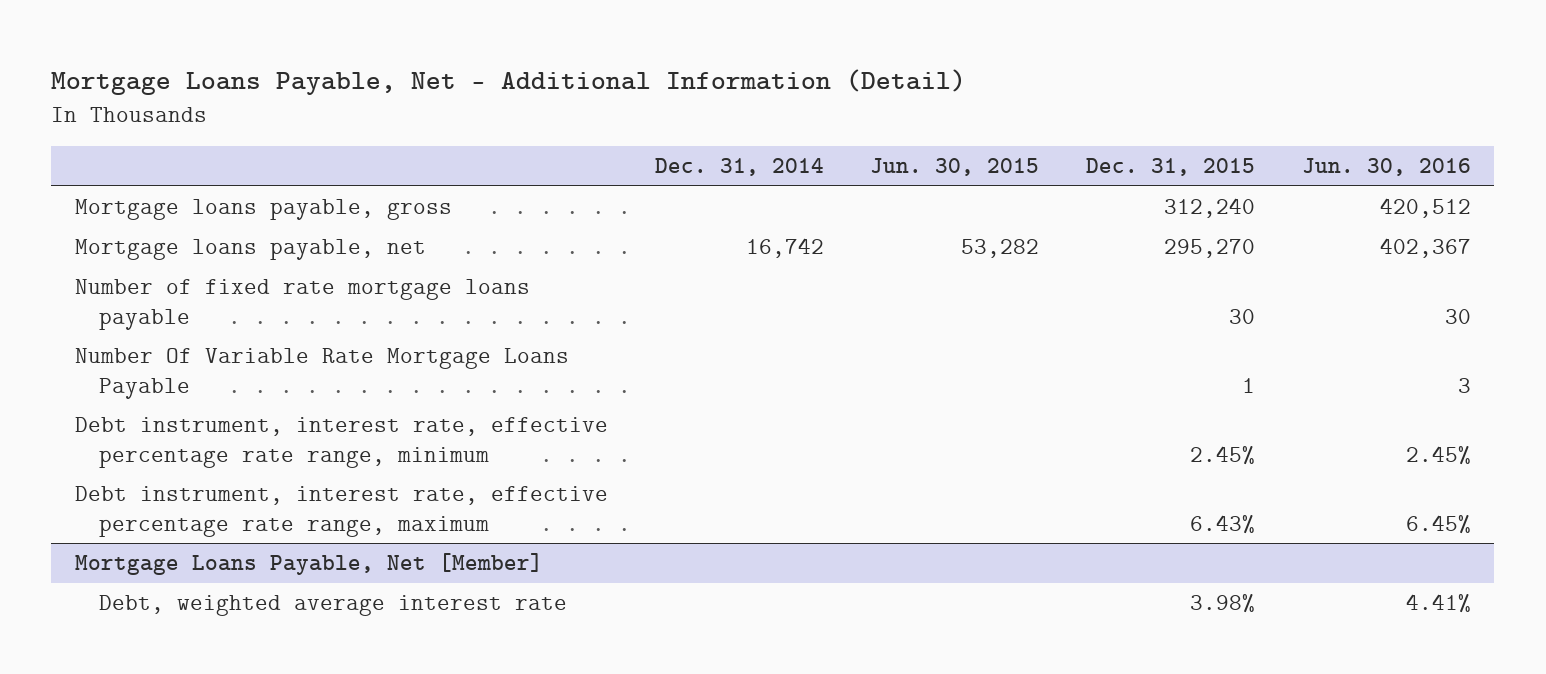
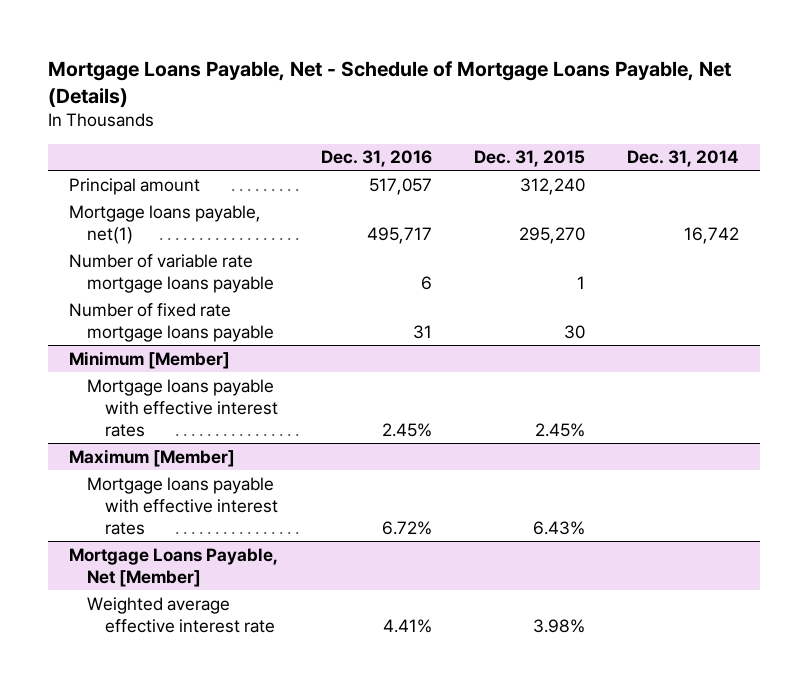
- Mortgage Loans Payable, Net - Additional Information (Detail)
+ Mortgage Loans Payable, Net - Schedule of Mortgage Loans Payable, Net (Details)
- | Dec. 31, 2014 | Jun. 30, 2015 | Dec. 31, 2015 | Jun. 30, 2016
+ | Dec. 31, 2016 | Dec. 31, 2015 | Dec. 31, 2014
- Mortgage loans payable, gross | | | 312,240 | 420,512
- Mortgage loans payable, net | 16,742 | 53,282 | 295,270 | 402,367
+ Principal amount | 517,057 | 312,240 |
+ Mortgage loans payable, net(1) | 495,717 | 295,270 | 16,742
+ Number of variable rate mortgage loans payable | 6 | 1 |
- Number Of Variable Rate Mortgage Loans Payable | | | 1 | 3
- Debt instrument, interest rate, effective percentage rate range, minimum | | | 2.45% | 2.45%
- Debt instrument, interest rate, effective percentage rate range, maximum | | | 6.43% | 6.45%
+ Minimum [Member]
+ Mortgage loans payable with effective interest rates | 2.45% | 2.45% |
+ Maximum [Member]
+ Mortgage loans payable with effective interest rates | 6.72% | 6.43% |
@ Mortgage Loans Payable, Net [Member]
- Debt, weighted average interest rate | | | 3.98% | 4.41%
+ Weighted average effective interest rate | 4.41% | 3.98% |

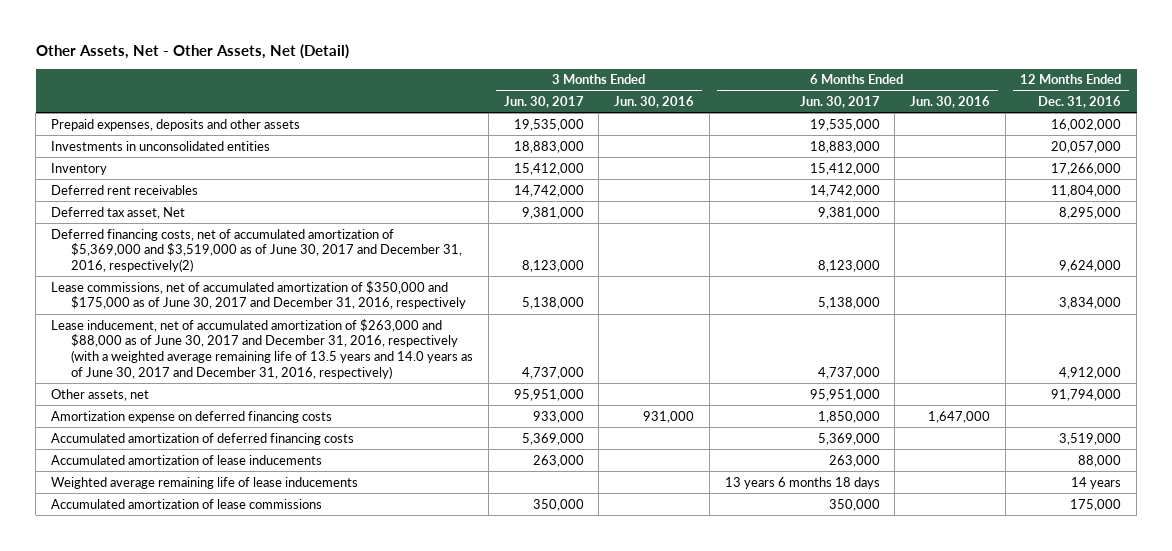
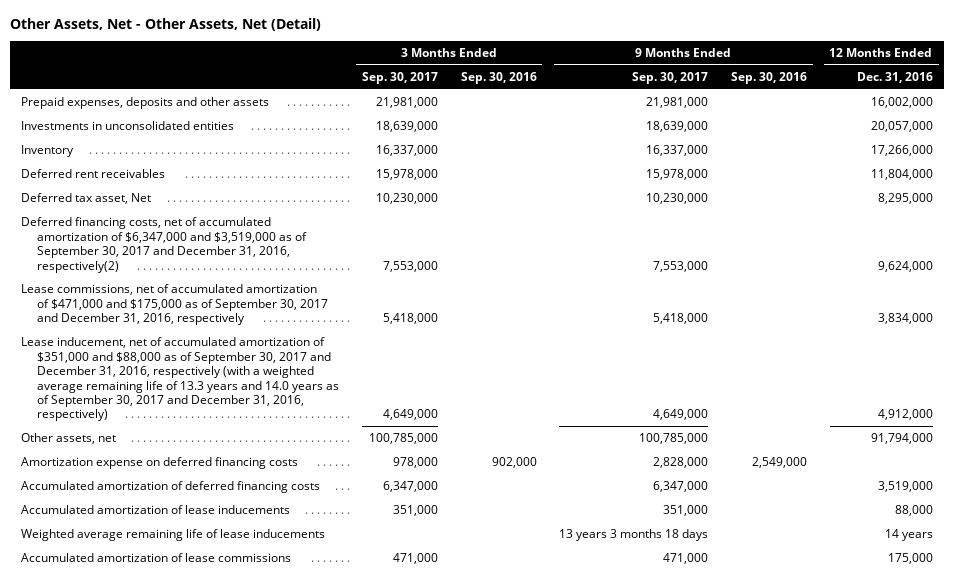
- | 3 Months Ended Jun. 30, 2017 | 3 Months Ended Jun. 30, 2016 | 6 Months Ended Jun. 30, 2017 | 6 Months Ended Jun. 30, 2016 | 12 Months Ended Dec. 31, 2016
+ | 3 Months Ended Sep. 30, 2017 | 3 Months Ended Sep. 30, 2016 | 9 Months Ended Sep. 30, 2017 | 9 Months Ended Sep. 30, 2016 | 12 Months Ended Dec. 31, 2016
- Deferred financing costs, net of accumulated amortization of $5,369,000 and $3,519,000 as of June 30, 2017 and December 31, 2016, respectively(2) | 8,123,000 | | 8,123,000 | | 9,624,000
- Lease commissions, net of accumulated amortization of $350,000 and $175,000 as of June 30, 2017 and December 31, 2016, respectively | 5,138,000 | | 5,138,000 | | 3,834,000
- Lease inducement, net of accumulated amortization of $263,000 and $88,000 as of June 30, 2017 and December 31, 2016, respectively (with a weighted average remaining life of 13.5 years and 14.0 years as of June 30, 2017 and December 31, 2016, respectively) | 4,737,000 | | 4,737,000 | | 4,912,000
+ Deferred financing costs, net of accumulated amortization of $6,347,000 and $3,519,000 as of September 30, 2017 and December 31, 2016, respectively(2) | 7,553,000 | | 7,553,000 | | 9,624,000
+ Lease commissions, net of accumulated amortization of $471,000 and $175,000 as of September 30, 2017 and December 31, 2016, respectively | 5,418,000 | | 5,418,000 | | 3,834,000
+ Lease inducement, net of accumulated amortization of $351,000 and $88,000 as of September 30, 2017 and December 31, 2016, respectively (with a weighted average remaining life of 13.3 years and 14.0 years as of September 30, 2017 and December 31, 2016, respectively) | 4,649,000 | | 4,649,000 | | 4,912,000

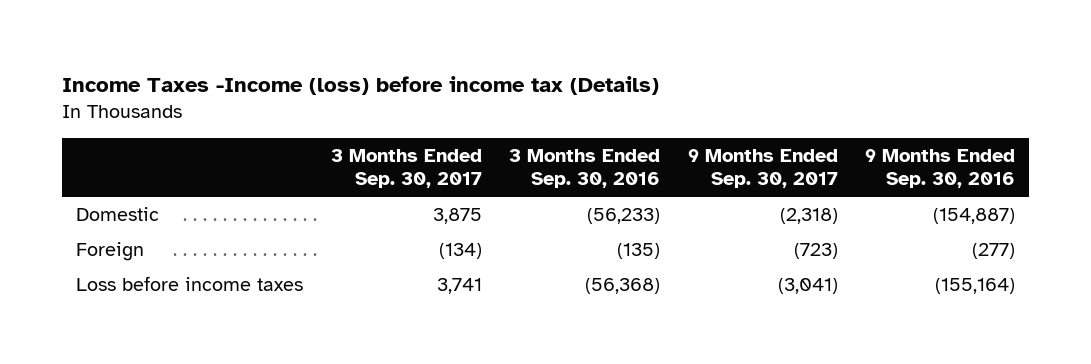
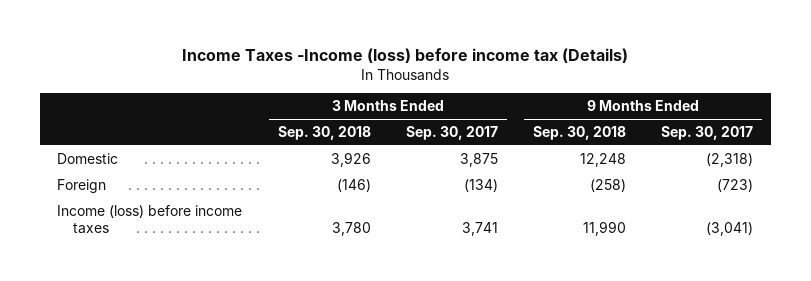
- | 3 Months Ended Sep. 30, 2017 | 3 Months Ended Sep. 30, 2016 | 9 Months Ended Sep. 30, 2017 | 9 Months Ended Sep. 30, 2016
+ | 3 Months Ended Sep. 30, 2018 | 3 Months Ended Sep. 30, 2017 | 9 Months Ended Sep. 30, 2018 | 9 Months Ended Sep. 30, 2017
- Loss before income taxes | 3,741 | (56,368) | (3,041) | (155,164)
+ Income (loss) before income taxes | 3,780 | 3,741 | 11,990 | (3,041)

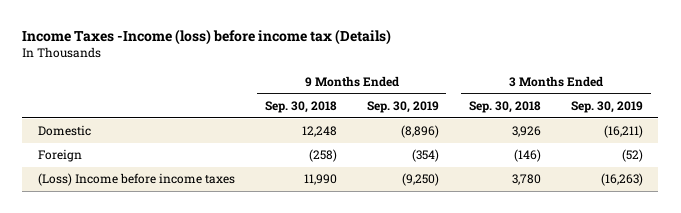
- | 3 Months Ended Sep. 30, 2018 | 3 Months Ended Sep. 30, 2017 | 9 Months Ended Sep. 30, 2018 | 9 Months Ended Sep. 30, 2017
+ | 9 Months Ended Sep. 30, 2018 | 9 Months Ended Sep. 30, 2019 | 3 Months Ended Sep. 30, 2018 | 3 Months Ended Sep. 30, 2019
- Income (loss) before income taxes | 3,780 | 3,741 | 11,990 | (3,041)
+ (Loss) Income before income taxes | 11,990 | (9,250) | 3,780 | (16,263)

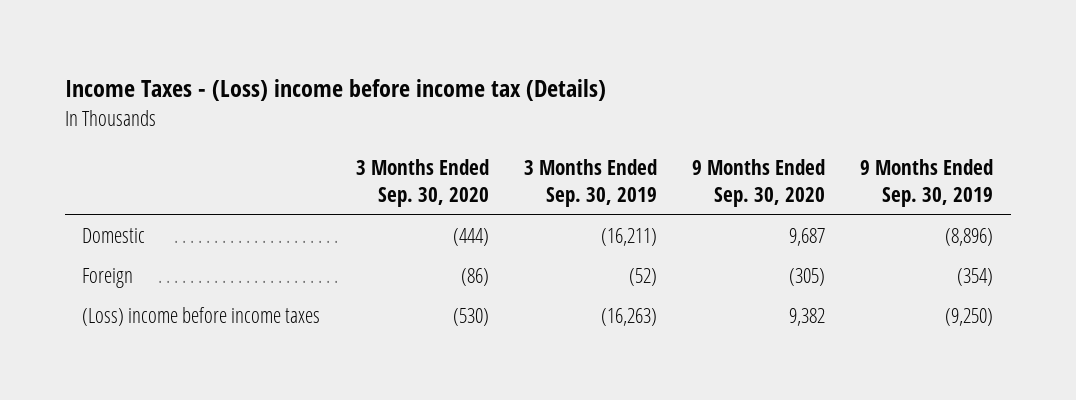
- Income Taxes -Income (loss) before income tax (Details)
+ Income Taxes - (Loss) income before income tax (Details)
- | 9 Months Ended Sep. 30, 2018 | 9 Months Ended Sep. 30, 2019 | 3 Months Ended Sep. 30, 2018 | 3 Months Ended Sep. 30, 2019
+ | 3 Months Ended Sep. 30, 2020 | 3 Months Ended Sep. 30, 2019 | 9 Months Ended Sep. 30, 2020 | 9 Months Ended Sep. 30, 2019
- (Loss) Income before income taxes | 11,990 | (9,250) | 3,780 | (16,263)
+ (Loss) income before income taxes | (530) | (16,263) | 9,382 | (9,250)

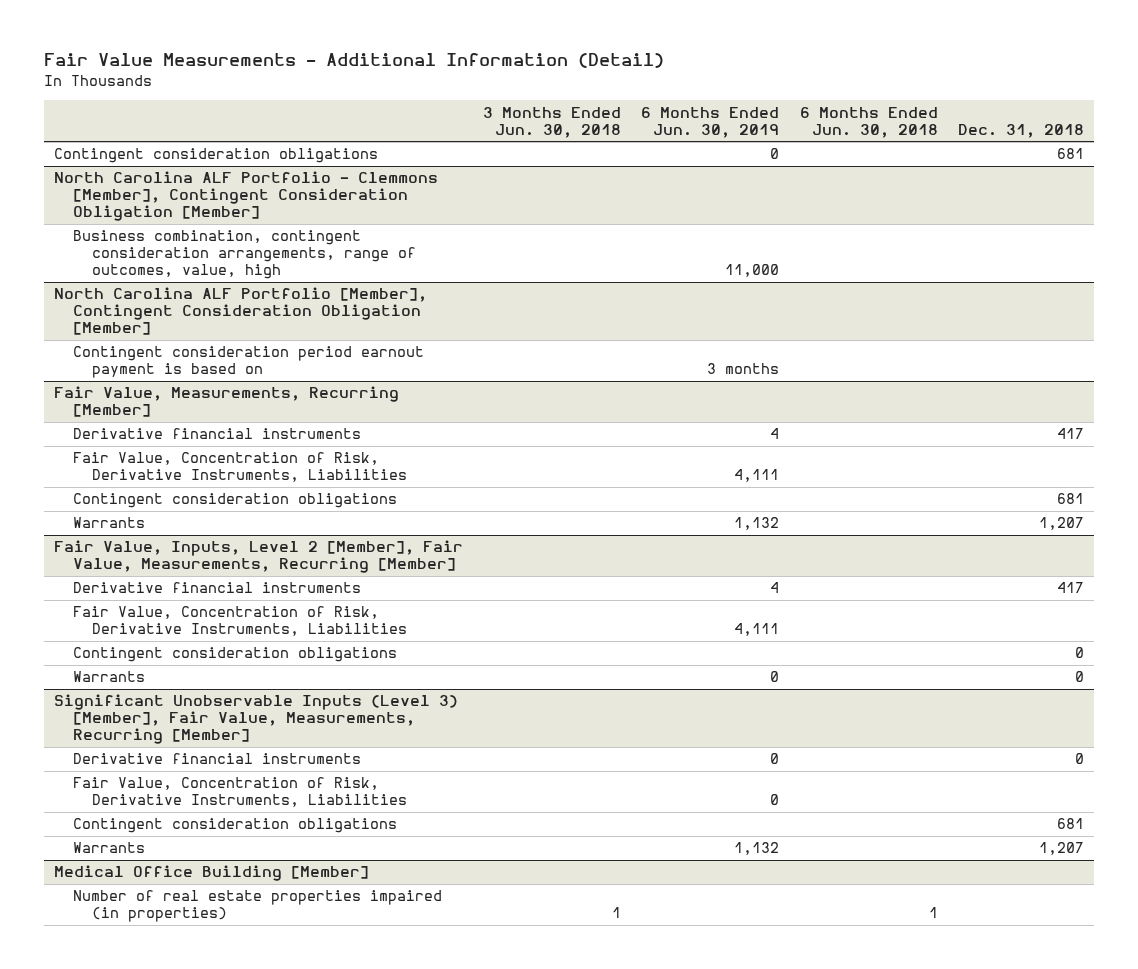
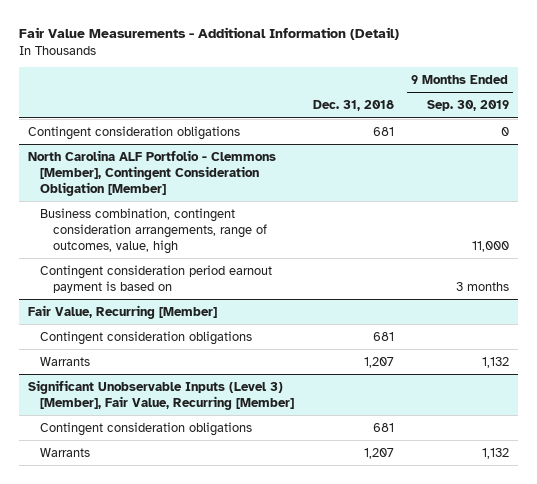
- | 3 Months Ended Jun. 30, 2018 | 6 Months Ended Jun. 30, 2019 | 6 Months Ended Jun. 30, 2018 | Dec. 31, 2018
+ | Dec. 31, 2018 | 9 Months Ended Sep. 30, 2019
- North Carolina ALF Portfolio [Member], Contingent Consideration Obligation [Member]
- Fair Value, Measurements, Recurring [Member]
- Derivative financial instruments | | 4 | | 417
- Fair Value, Concentration of Risk, Derivative Instruments, Liabilities | | 4,111 | |
+ Fair Value, Recurring [Member]
- Fair Value, Inputs, Level 2 [Member], Fair Value, Measurements, Recurring [Member]
- Derivative financial instruments | | 4 | | 417
- Fair Value, Concentration of Risk, Derivative Instruments, Liabilities | | 4,111 | |
- Contingent consideration obligations | | | | 0
- Warrants | | 0 | | 0
- Significant Unobservable Inputs (Level 3) [Member], Fair Value, Measurements, Recurring [Member]
- Derivative financial instruments | | 0 | | 0
- Fair Value, Concentration of Risk, Derivative Instruments, Liabilities | | 0 | |
+ Significant Unobservable Inputs (Level 3) [Member], Fair Value, Recurring [Member]
- Medical Office Building [Member]
- Number of real estate properties impaired (in properties) | 1 | | 1 |

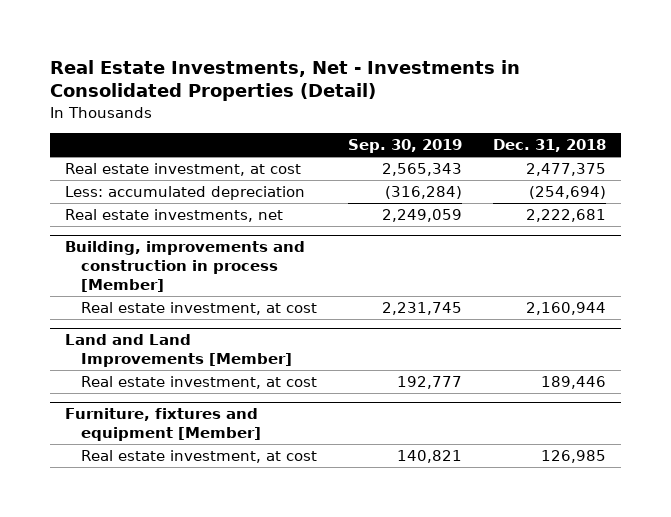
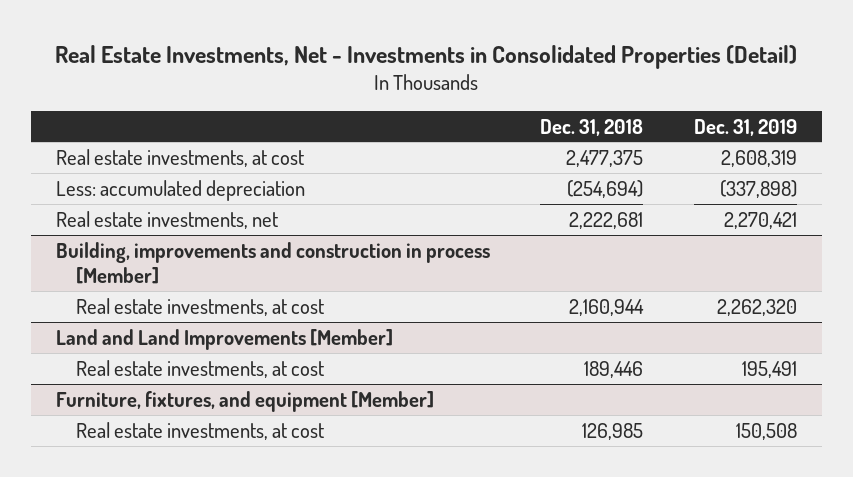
- | Sep. 30, 2019 | Dec. 31, 2018
+ | Dec. 31, 2018 | Dec. 31, 2019
- Real estate investment, at cost | 2,565,343 | 2,477,375
+ Real estate investments, at cost | 2,477,375 | 2,608,319
@ Building, improvements and construction in process [Member]
- Real estate investment, at cost | 2,231,745 | 2,160,944
+ Real estate investments, at cost | 2,160,944 | 2,262,320
@ Land and Land Improvements [Member]
- Real estate investment, at cost | 192,777 | 189,446
- Furniture, fixtures and equipment [Member]
- Real estate investment, at cost | 140,821 | 126,985
@ Land and Land Improvements [Member]
+ Real estate investments, at cost | 189,446 | 195,491
+ Furniture, fixtures, and equipment [Member]
+ Real estate investments, at cost | 126,985 | 150,508

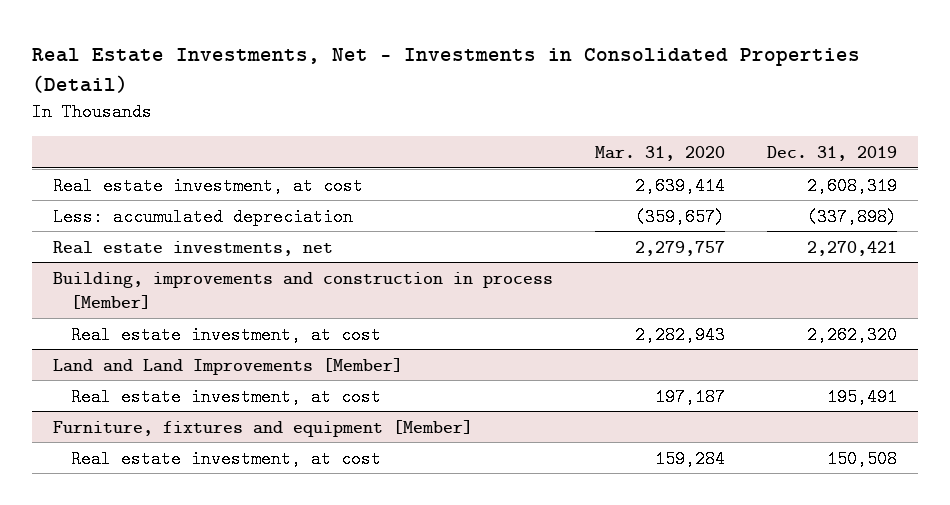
- | Dec. 31, 2018 | Dec. 31, 2019
+ | Mar. 31, 2020 | Dec. 31, 2019
- Real estate investments, at cost | 2,477,375 | 2,608,319
+ Real estate investment, at cost | 2,639,414 | 2,608,319
@ Building, improvements and construction in process [Member]
- Real estate investments, at cost | 2,160,944 | 2,262,320
+ Real estate investment, at cost | 2,282,943 | 2,262,320
@ Land and Land Improvements [Member]
- Real estate investments, at cost | 189,446 | 195,491
- Furniture, fixtures, and equipment [Member]
- Real estate investments, at cost | 126,985 | 150,508
@ Land and Land Improvements [Member]
+ Real estate investment, at cost | 197,187 | 195,491
+ Furniture, fixtures and equipment [Member]
+ Real estate investment, at cost | 159,284 | 150,508

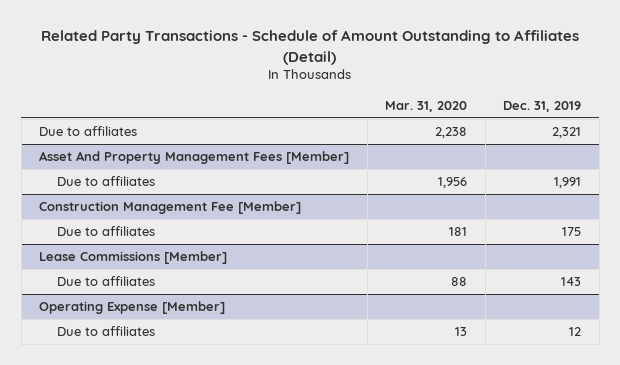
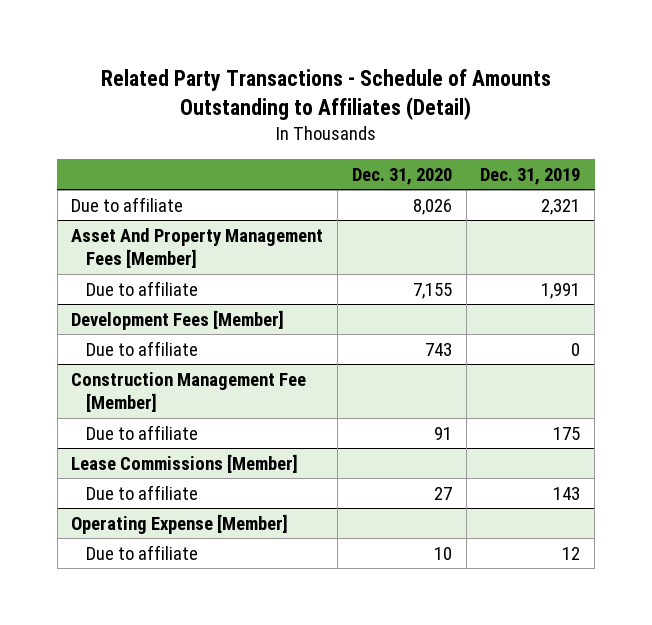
- Related Party Transactions - Schedule of Amount Outstanding to Affiliates (Detail)
+ Related Party Transactions - Schedule of Amounts Outstanding to Affiliates (Detail)
- | Mar. 31, 2020 | Dec. 31, 2019
+ | Dec. 31, 2020 | Dec. 31, 2019
- Due to affiliates | 2,238 | 2,321
+ Due to affiliate | 8,026 | 2,321
@ Asset And Property Management Fees [Member]
- Due to affiliates | 1,956 | 1,991
+ Due to affiliate | 7,155 | 1,991
+ Development Fees [Member]
+ Due to affiliate | 743 | 0
@ Construction Management Fee [Member]
- Due to affiliates | 181 | 175
+ Due to affiliate | 91 | 175
@ Lease Commissions [Member]
- Due to affiliates | 88 | 143
+ Due to affiliate | 27 | 143
@ Operating Expense [Member]
- Due to affiliates | 13 | 12
+ Due to affiliate | 10 | 12

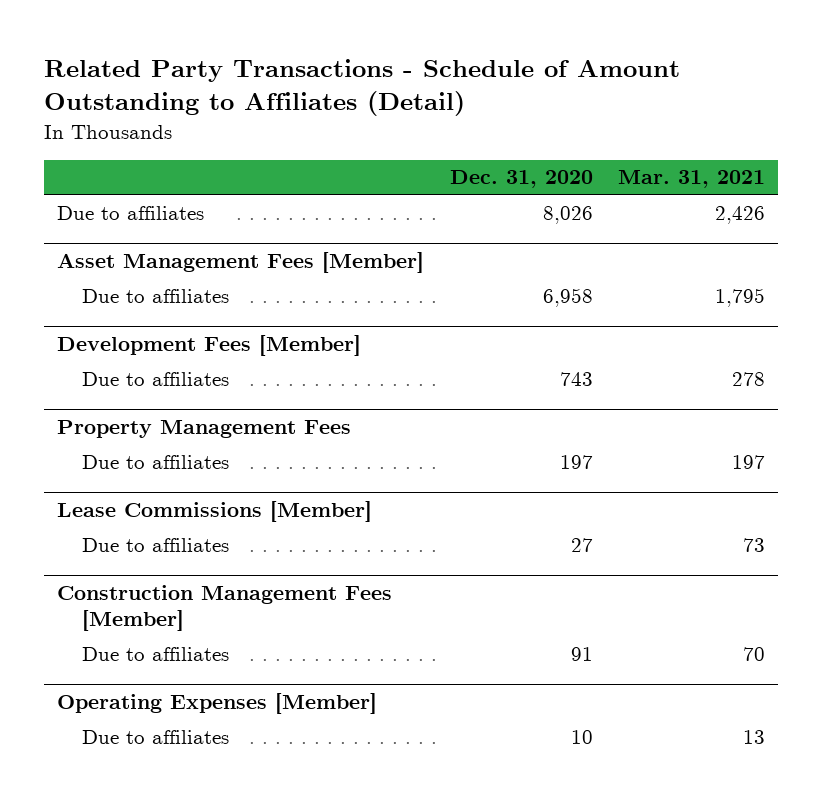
- Related Party Transactions - Schedule of Amounts Outstanding to Affiliates (Detail)
+ Related Party Transactions - Schedule of Amount Outstanding to Affiliates (Detail)
- | Dec. 31, 2020 | Dec. 31, 2019
+ | Dec. 31, 2020 | Mar. 31, 2021
- Due to affiliate | 8,026 | 2,321
- Asset And Property Management Fees [Member]
- Due to affiliate | 7,155 | 1,991
+ Due to affiliates | 8,026 | 2,426
+ Asset Management Fees [Member]
+ Due to affiliates | 6,958 | 1,795
@ Development Fees [Member]
- Due to affiliate | 743 | 0
- Construction Management Fee [Member]
- Due to affiliate | 91 | 175
@ Development Fees [Member]
+ Due to affiliates | 743 | 278
+ Property Management Fees
+ Due to affiliates | 197 | 197
@ Lease Commissions [Member]
- Due to affiliate | 27 | 143
- Operating Expense [Member]
- Due to affiliate | 10 | 12
@ Lease Commissions [Member]
+ Due to affiliates | 27 | 73
+ Construction Management Fees [Member]
+ Due to affiliates | 91 | 70
+ Operating Expenses [Member]
+ Due to affiliates | 10 | 13

